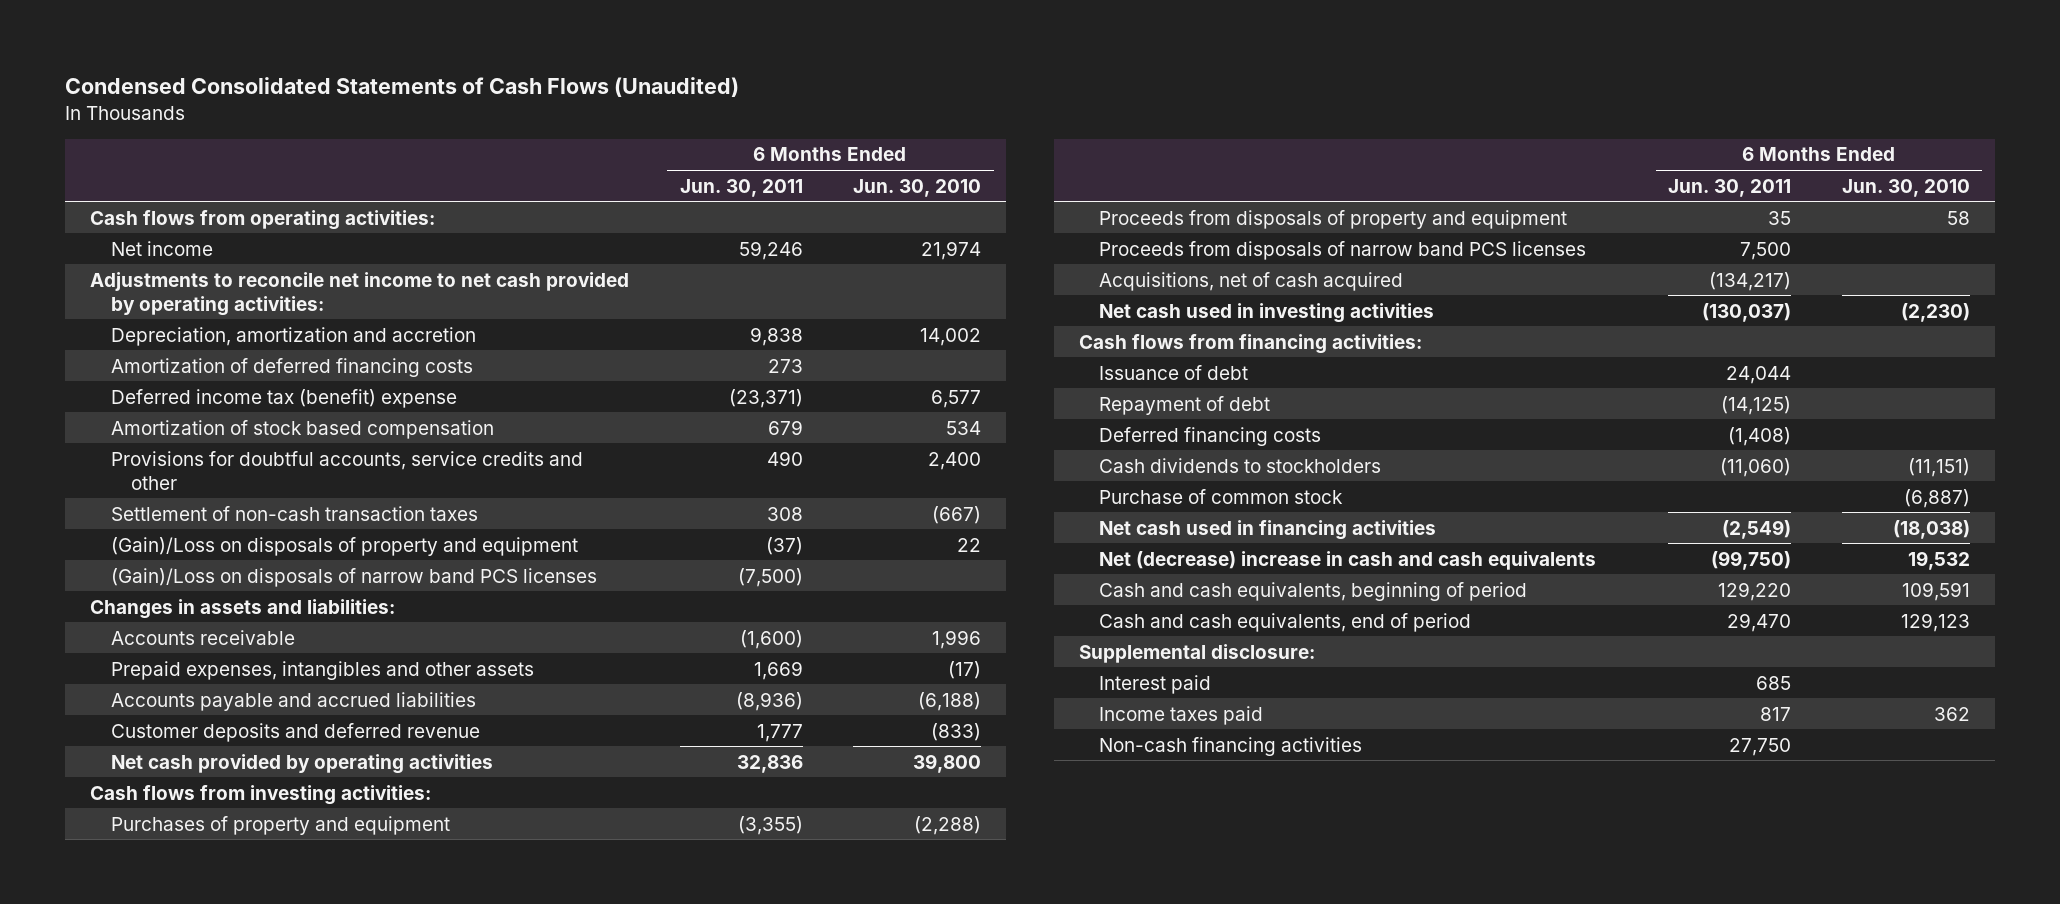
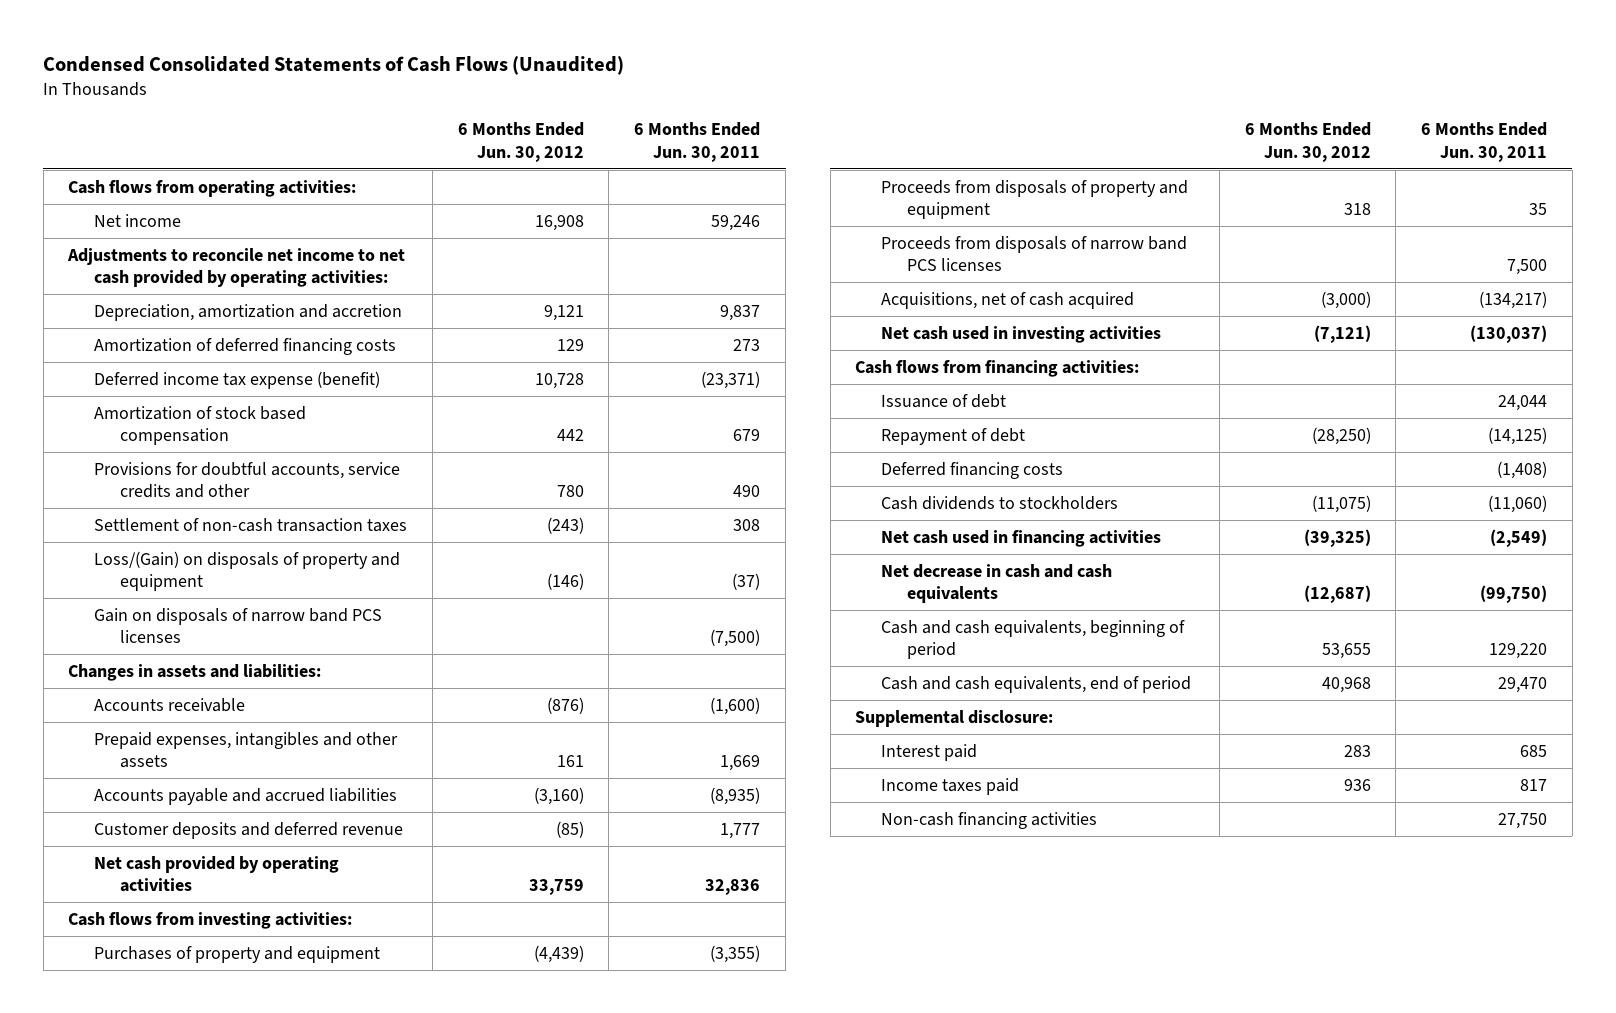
- | 6 Months Ended Jun. 30, 2011 | 6 Months Ended Jun. 30, 2010
+ | 6 Months Ended Jun. 30, 2012 | 6 Months Ended Jun. 30, 2011
- Depreciation, amortization and accretion | 9,838 | 14,002
+ Depreciation, amortization and accretion | 9,121 | 9,837
- Deferred income tax (benefit) expense | (23,371) | 6,577
+ Deferred income tax expense (benefit) | 10,728 | (23,371)
- (Gain)/Loss on disposals of property and equipment | (37) | 22
- (Gain)/Loss on disposals of narrow band PCS licenses | (7,500) |
+ Loss/(Gain) on disposals of property and equipment | (146) | (37)
+ Gain on disposals of narrow band PCS licenses | | (7,500)
- Accounts payable and accrued liabilities | (8,936) | (6,188)
+ Accounts payable and accrued liabilities | (3,160) | (8,935)
- Purchase of common stock | | (6,887)
- Net (decrease) increase in cash and cash equivalents | (99,750) | 19,532
+ Net decrease in cash and cash equivalents | (12,687) | (99,750)

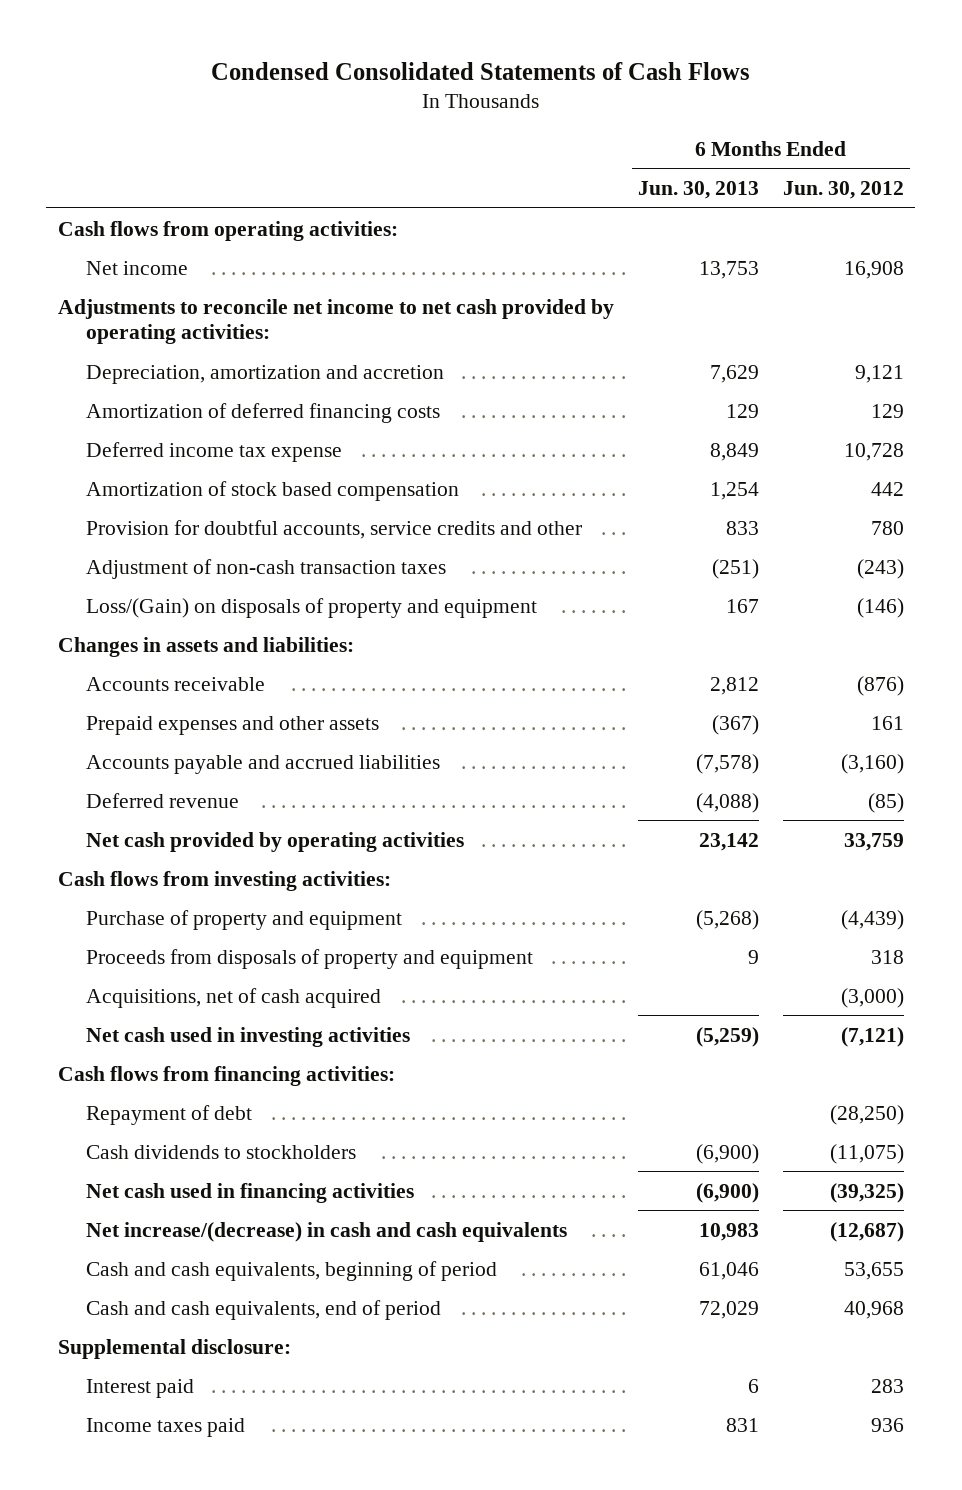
- Condensed Consolidated Statements of Cash Flows (Unaudited)
+ Condensed Consolidated Statements of Cash Flows
- | 6 Months Ended Jun. 30, 2012 | 6 Months Ended Jun. 30, 2011
+ | 6 Months Ended Jun. 30, 2013 | 6 Months Ended Jun. 30, 2012
- Deferred income tax expense (benefit) | 10,728 | (23,371)
+ Deferred income tax expense | 8,849 | 10,728
- Provisions for doubtful accounts, service credits and other | 780 | 490
- Settlement of non-cash transaction taxes | (243) | 308
+ Provision for doubtful accounts, service credits and other | 833 | 780
+ Adjustment of non-cash transaction taxes | (251) | (243)
- Gain on disposals of narrow band PCS licenses | | (7,500)
- Prepaid expenses, intangibles and other assets | 161 | 1,669
+ Prepaid expenses and other assets | (367) | 161
- Customer deposits and deferred revenue | (85) | 1,777
+ Deferred revenue | (4,088) | (85)
- Purchases of property and equipment | (4,439) | (3,355)
+ Purchase of property and equipment | (5,268) | (4,439)
- Proceeds from disposals of narrow band PCS licenses | | 7,500
- Issuance of debt | | 24,044
- Deferred financing costs | | (1,408)
- Net decrease in cash and cash equivalents | (12,687) | (99,750)
+ Net increase/(decrease) in cash and cash equivalents | 10,983 | (12,687)
- Non-cash financing activities | | 27,750

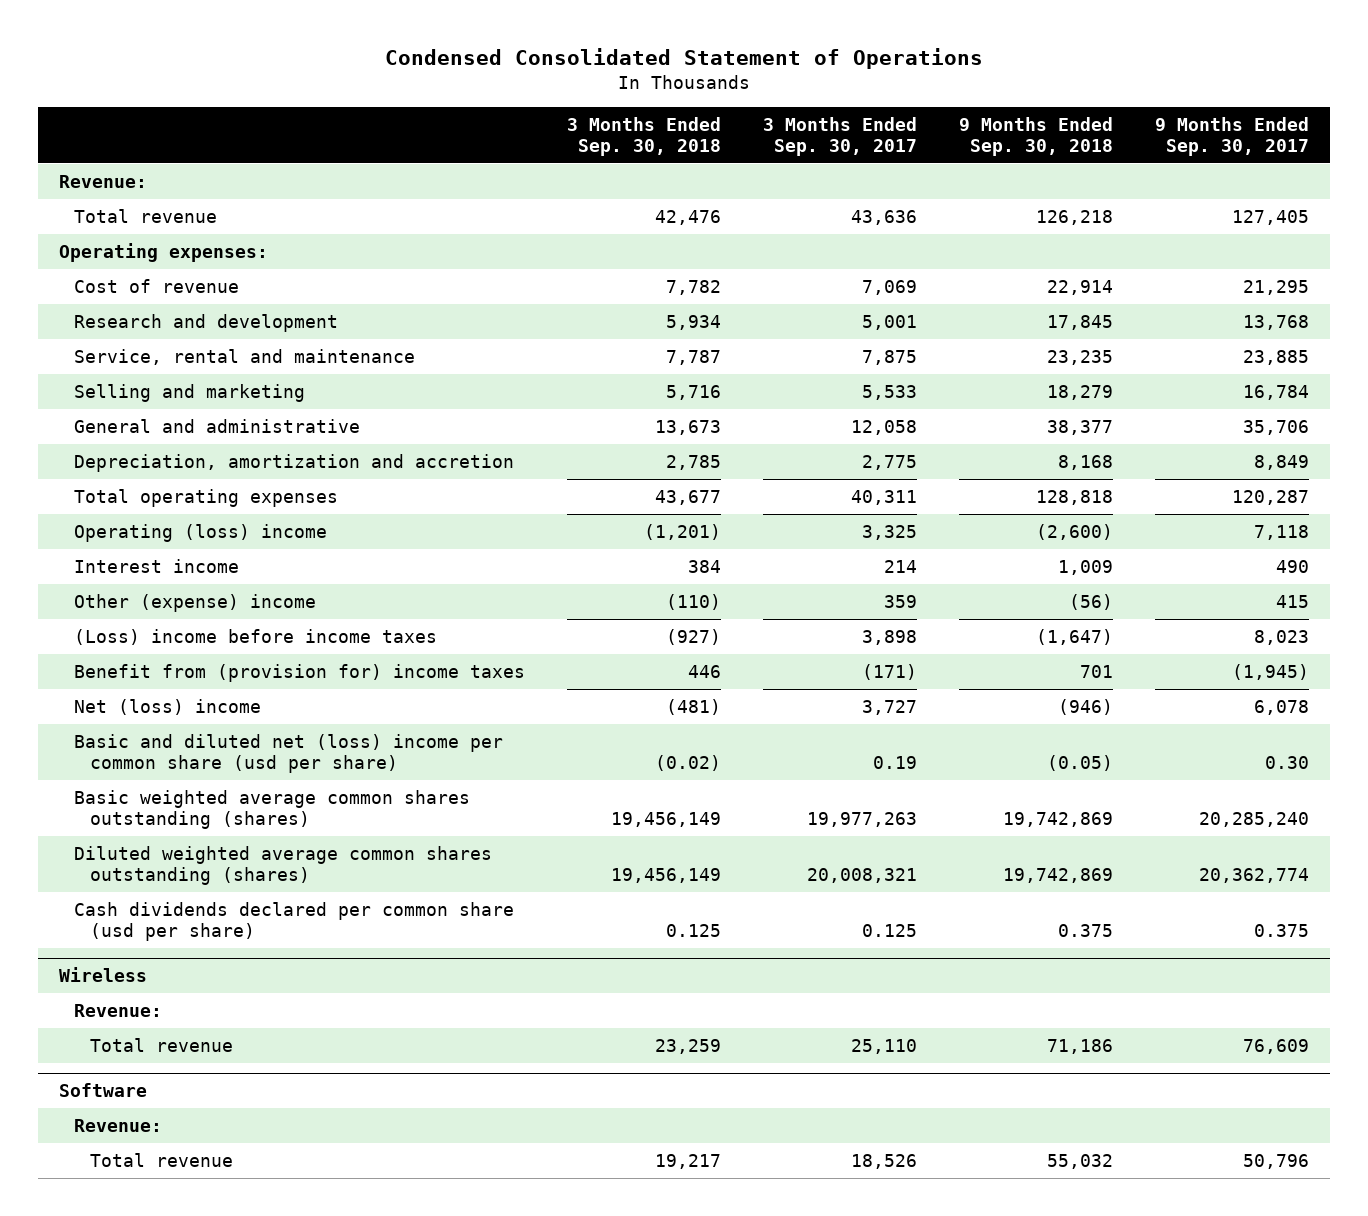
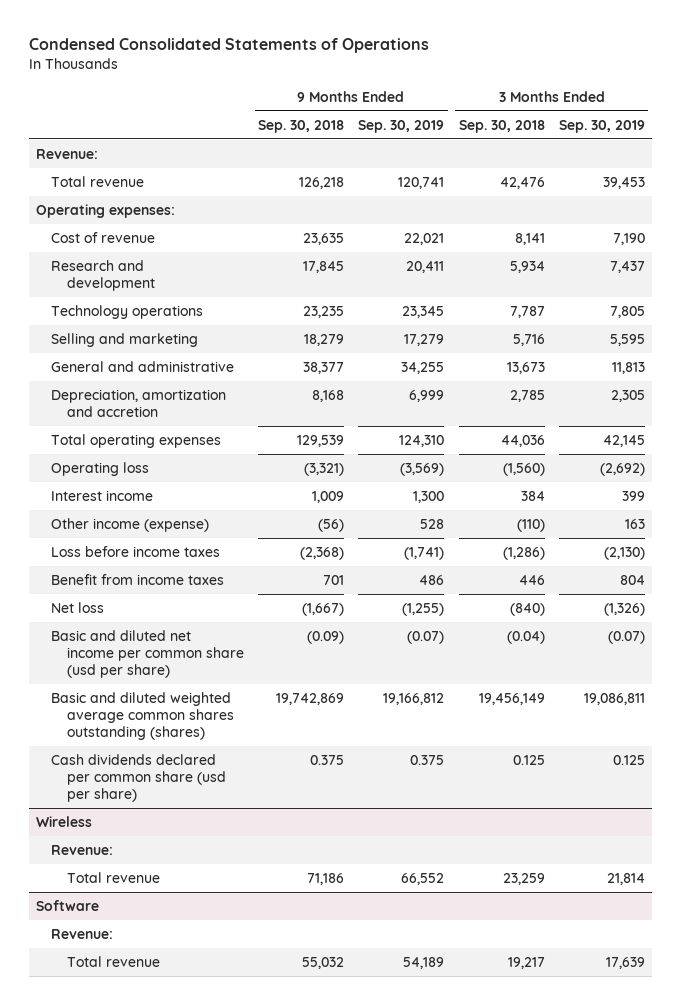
- Condensed Consolidated Statement of Operations
+ Condensed Consolidated Statements of Operations
- | 3 Months Ended Sep. 30, 2018 | 3 Months Ended Sep. 30, 2017 | 9 Months Ended Sep. 30, 2018 | 9 Months Ended Sep. 30, 2017
+ | 9 Months Ended Sep. 30, 2018 | 9 Months Ended Sep. 30, 2019 | 3 Months Ended Sep. 30, 2018 | 3 Months Ended Sep. 30, 2019
- Cost of revenue | 7,782 | 7,069 | 22,914 | 21,295
+ Cost of revenue | 23,635 | 22,021 | 8,141 | 7,190
- Service, rental and maintenance | 7,787 | 7,875 | 23,235 | 23,885
+ Technology operations | 23,235 | 23,345 | 7,787 | 7,805
- Total operating expenses | 43,677 | 40,311 | 128,818 | 120,287
- Operating (loss) income | (1,201) | 3,325 | (2,600) | 7,118
+ Total operating expenses | 129,539 | 124,310 | 44,036 | 42,145
+ Operating loss | (3,321) | (3,569) | (1,560) | (2,692)
- Other (expense) income | (110) | 359 | (56) | 415
- (Loss) income before income taxes | (927) | 3,898 | (1,647) | 8,023
- Benefit from (provision for) income taxes | 446 | (171) | 701 | (1,945)
- Net (loss) income | (481) | 3,727 | (946) | 6,078
- Basic and diluted net (loss) income per common share (usd per share) | (0.02) | 0.19 | (0.05) | 0.30
- Basic weighted average common shares outstanding (shares) | 19,456,149 | 19,977,263 | 19,742,869 | 20,285,240
- Diluted weighted average common shares outstanding (shares) | 19,456,149 | 20,008,321 | 19,742,869 | 20,362,774
+ Other income (expense) | (56) | 528 | (110) | 163
+ Loss before income taxes | (2,368) | (1,741) | (1,286) | (2,130)
+ Benefit from income taxes | 701 | 486 | 446 | 804
+ Net loss | (1,667) | (1,255) | (840) | (1,326)
+ Basic and diluted net income per common share (usd per share) | (0.09) | (0.07) | (0.04) | (0.07)
+ Basic and diluted weighted average common shares outstanding (shares) | 19,742,869 | 19,166,812 | 19,456,149 | 19,086,811

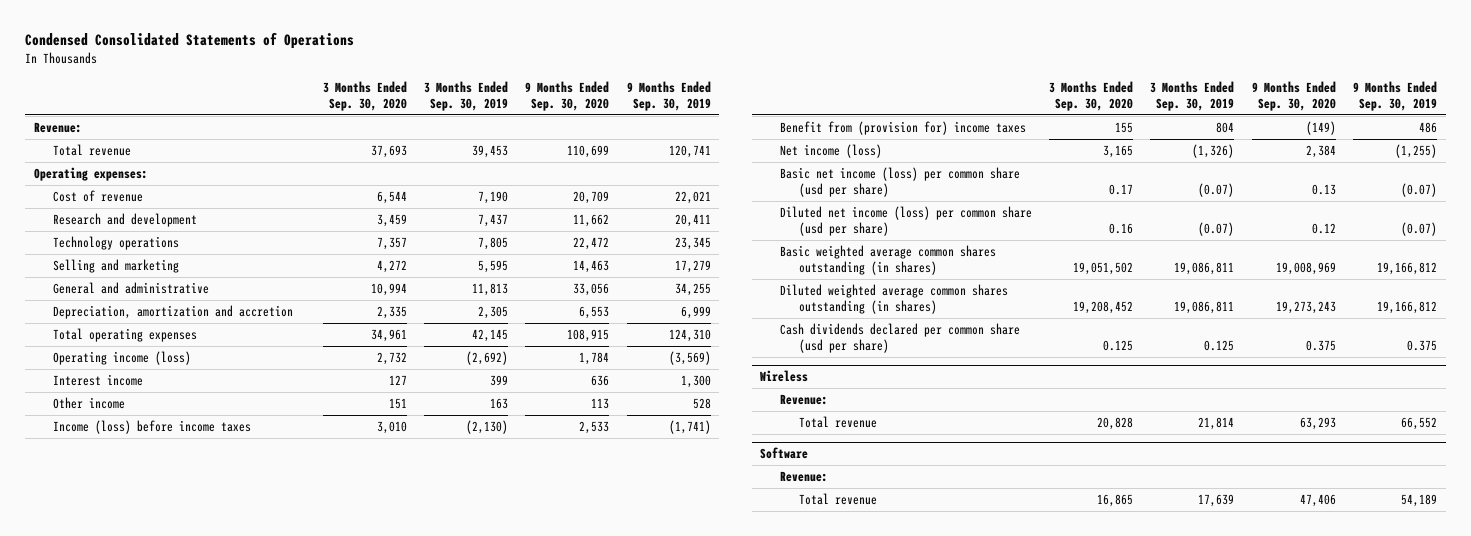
- | 9 Months Ended Sep. 30, 2018 | 9 Months Ended Sep. 30, 2019 | 3 Months Ended Sep. 30, 2018 | 3 Months Ended Sep. 30, 2019
+ | 3 Months Ended Sep. 30, 2020 | 3 Months Ended Sep. 30, 2019 | 9 Months Ended Sep. 30, 2020 | 9 Months Ended Sep. 30, 2019
- Operating loss | (3,321) | (3,569) | (1,560) | (2,692)
+ Operating income (loss) | 2,732 | (2,692) | 1,784 | (3,569)
- Other income (expense) | (56) | 528 | (110) | 163
- Loss before income taxes | (2,368) | (1,741) | (1,286) | (2,130)
- Benefit from income taxes | 701 | 486 | 446 | 804
- Net loss | (1,667) | (1,255) | (840) | (1,326)
- Basic and diluted net income per common share (usd per share) | (0.09) | (0.07) | (0.04) | (0.07)
- Basic and diluted weighted average common shares outstanding (shares) | 19,742,869 | 19,166,812 | 19,456,149 | 19,086,811
+ Other income | 151 | 163 | 113 | 528
+ Income (loss) before income taxes | 3,010 | (2,130) | 2,533 | (1,741)
+ Benefit from (provision for) income taxes | 155 | 804 | (149) | 486
+ Net income (loss) | 3,165 | (1,326) | 2,384 | (1,255)
+ Basic net income (loss) per common share (usd per share) | 0.17 | (0.07) | 0.13 | (0.07)
+ Diluted net income (loss) per common share (usd per share) | 0.16 | (0.07) | 0.12 | (0.07)
+ Basic weighted average common shares outstanding (in shares) | 19,051,502 | 19,086,811 | 19,008,969 | 19,166,812
+ Diluted weighted average common shares outstanding (in shares) | 19,208,452 | 19,086,811 | 19,273,243 | 19,166,812

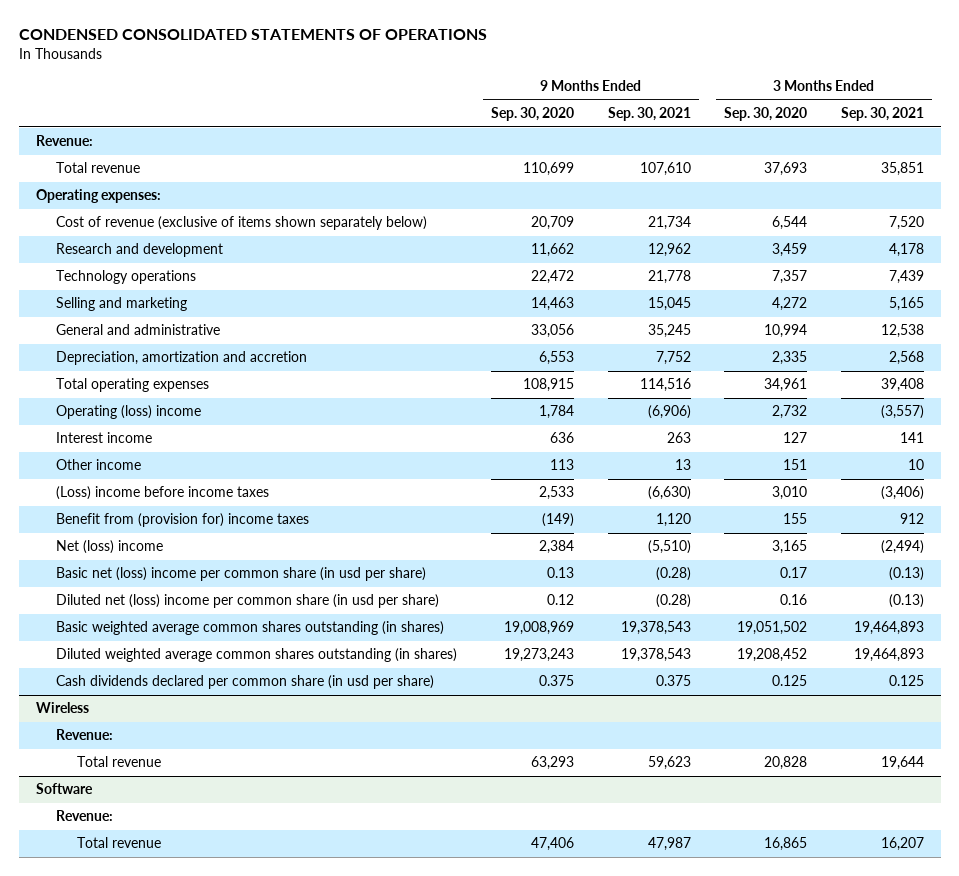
- Condensed Consolidated Statements of Operations
+ CONDENSED CONSOLIDATED STATEMENTS OF OPERATIONS
- | 3 Months Ended Sep. 30, 2020 | 3 Months Ended Sep. 30, 2019 | 9 Months Ended Sep. 30, 2020 | 9 Months Ended Sep. 30, 2019
+ | 9 Months Ended Sep. 30, 2020 | 9 Months Ended Sep. 30, 2021 | 3 Months Ended Sep. 30, 2020 | 3 Months Ended Sep. 30, 2021
- Cost of revenue | 6,544 | 7,190 | 20,709 | 22,021
+ Cost of revenue (exclusive of items shown separately below) | 20,709 | 21,734 | 6,544 | 7,520
- Operating income (loss) | 2,732 | (2,692) | 1,784 | (3,569)
+ Operating (loss) income | 1,784 | (6,906) | 2,732 | (3,557)
- Income (loss) before income taxes | 3,010 | (2,130) | 2,533 | (1,741)
+ (Loss) income before income taxes | 2,533 | (6,630) | 3,010 | (3,406)
- Net income (loss) | 3,165 | (1,326) | 2,384 | (1,255)
- Basic net income (loss) per common share (usd per share) | 0.17 | (0.07) | 0.13 | (0.07)
- Diluted net income (loss) per common share (usd per share) | 0.16 | (0.07) | 0.12 | (0.07)
+ Net (loss) income | 2,384 | (5,510) | 3,165 | (2,494)
+ Basic net (loss) income per common share (in usd per share) | 0.13 | (0.28) | 0.17 | (0.13)
+ Diluted net (loss) income per common share (in usd per share) | 0.12 | (0.28) | 0.16 | (0.13)
- Cash dividends declared per common share (usd per share) | 0.125 | 0.125 | 0.375 | 0.375
+ Cash dividends declared per common share (in usd per share) | 0.375 | 0.375 | 0.125 | 0.125

